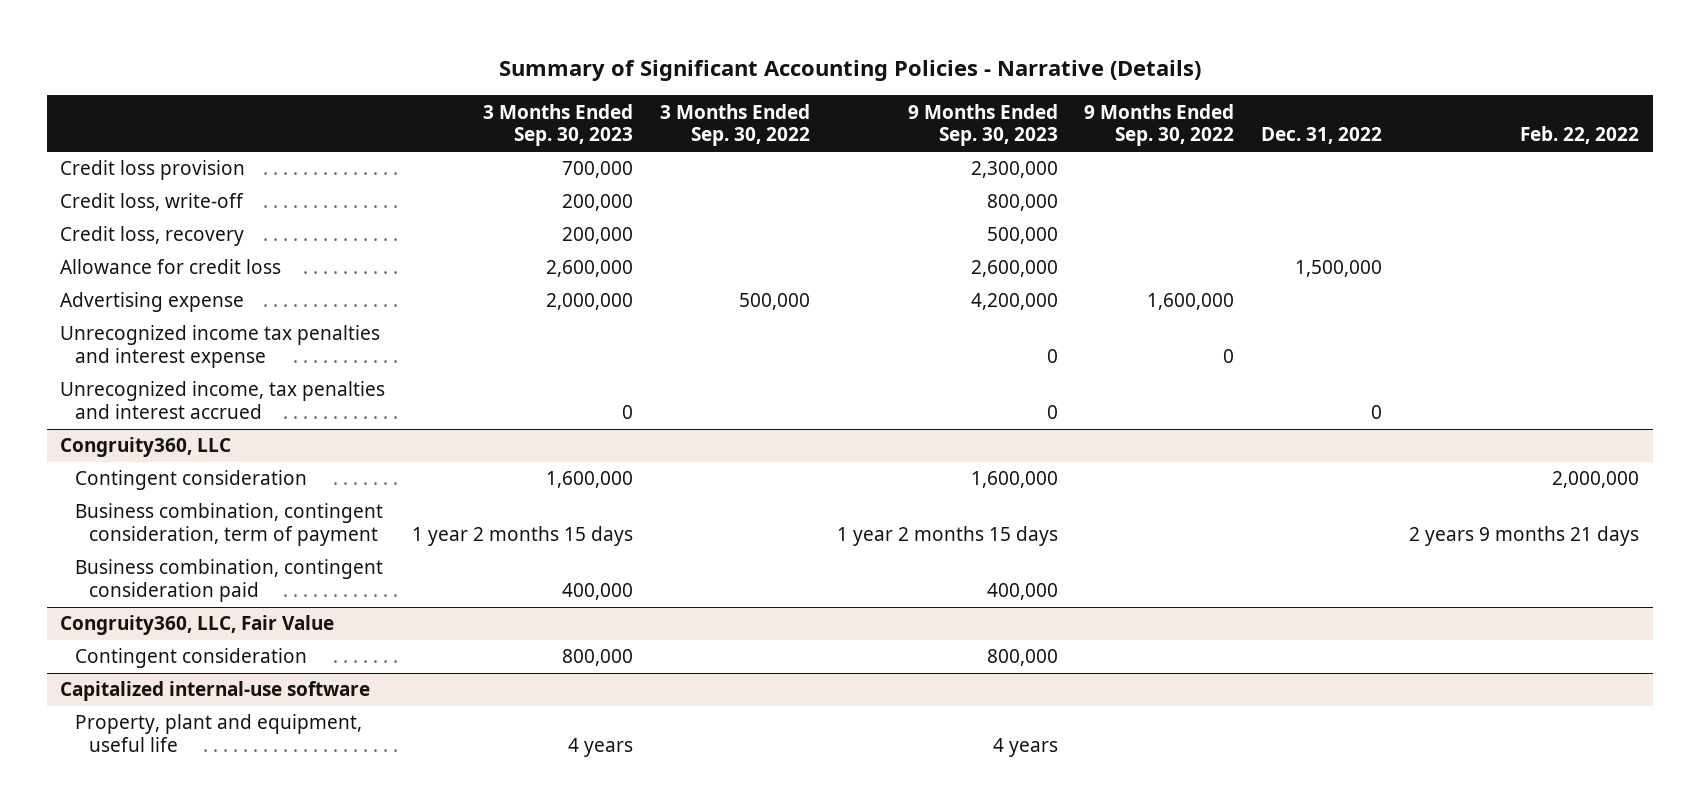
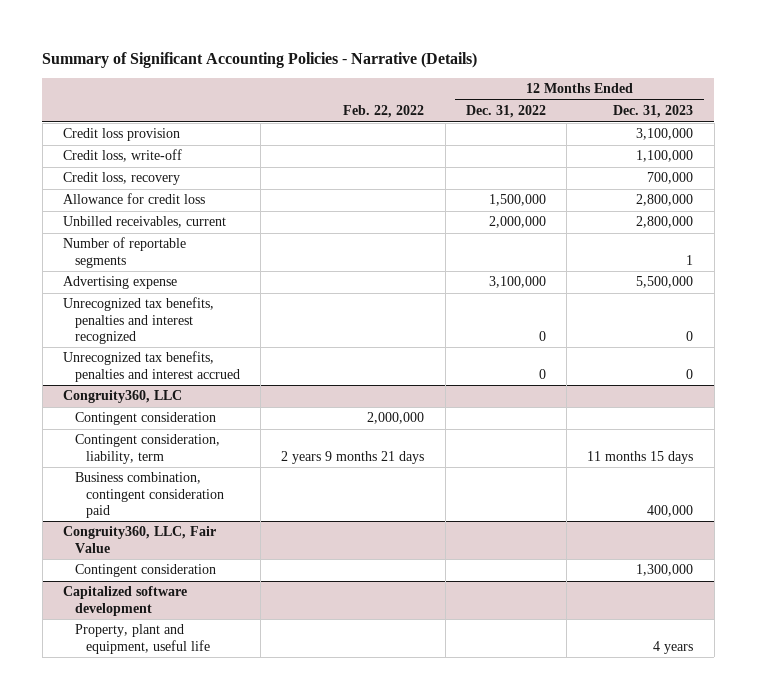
- | 3 Months Ended Sep. 30, 2023 | 3 Months Ended Sep. 30, 2022 | 9 Months Ended Sep. 30, 2023 | 9 Months Ended Sep. 30, 2022 | Dec. 31, 2022 | Feb. 22, 2022
+ | Feb. 22, 2022 | 12 Months Ended Dec. 31, 2022 | 12 Months Ended Dec. 31, 2023
+ Unbilled receivables, current | | 2,000,000 | 2,800,000
+ Number of reportable segments | | | 1
- Unrecognized income tax penalties and interest expense | | | 0 | 0 | |
- Unrecognized income, tax penalties and interest accrued | 0 | | 0 | | 0 |
+ Unrecognized tax benefits, penalties and interest recognized | | 0 | 0
+ Unrecognized tax benefits, penalties and interest accrued | | 0 | 0
@ Congruity360, LLC
- Business combination, contingent consideration, term of payment | 1 year 2 months 15 days | | 1 year 2 months 15 days | | | 2 years 9 months 21 days
+ Contingent consideration, liability, term | 2 years 9 months 21 days | | 11 months 15 days
- Capitalized internal-use software
+ Capitalized software development

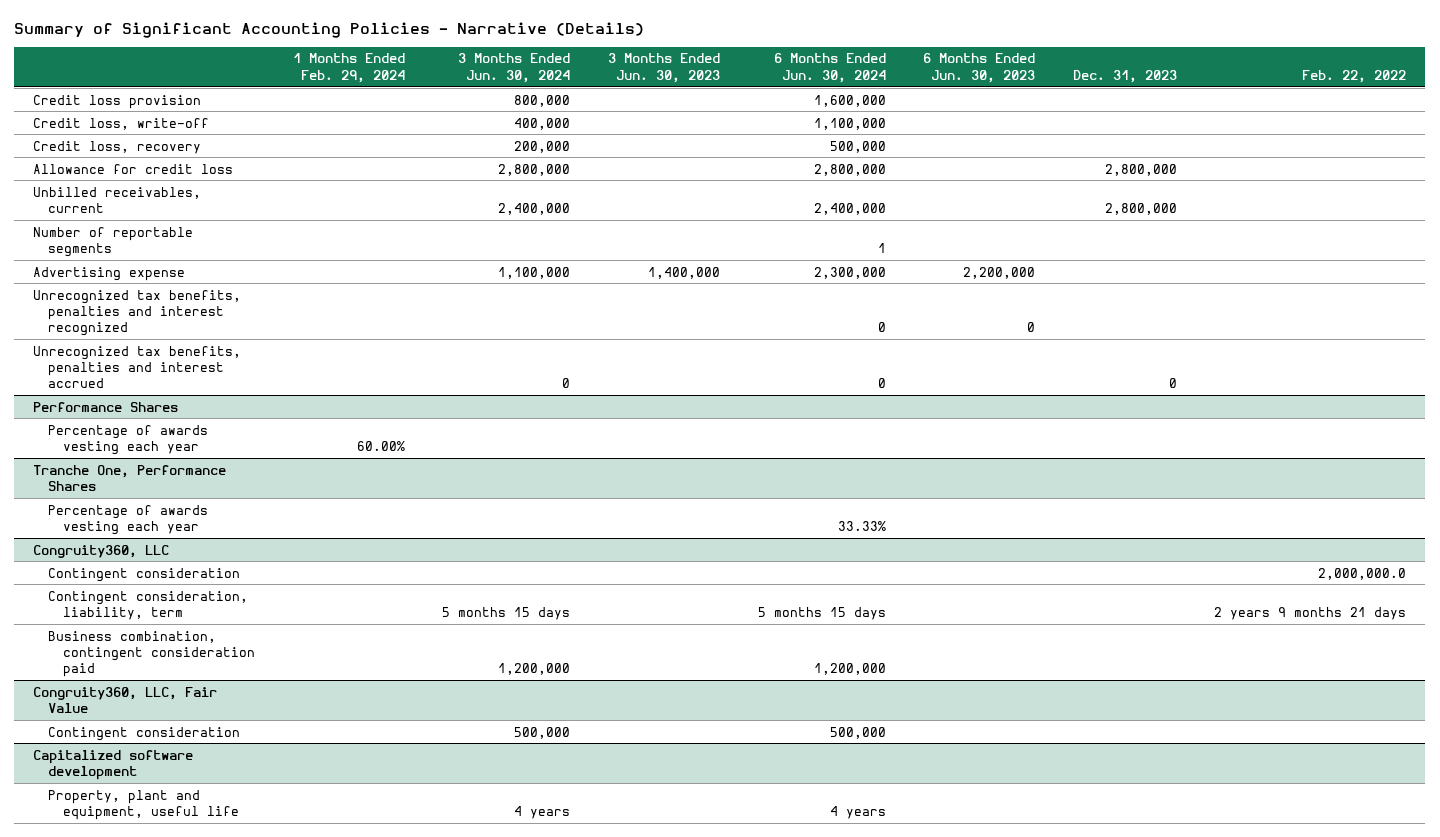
- | Feb. 22, 2022 | 12 Months Ended Dec. 31, 2022 | 12 Months Ended Dec. 31, 2023
+ | 1 Months Ended Feb. 29, 2024 | 3 Months Ended Jun. 30, 2024 | 3 Months Ended Jun. 30, 2023 | 6 Months Ended Jun. 30, 2024 | 6 Months Ended Jun. 30, 2023 | Dec. 31, 2023 | Feb. 22, 2022
+ Performance Shares
+ Percentage of awards vesting each year | 60.00% | | | | | |
+ Tranche One, Performance Shares
+ Percentage of awards vesting each year | | | | 33.33% | | |
@ Congruity360, LLC
- Contingent consideration | 2,000,000 | |
+ Contingent consideration | | | | | | | 2,000,000.0

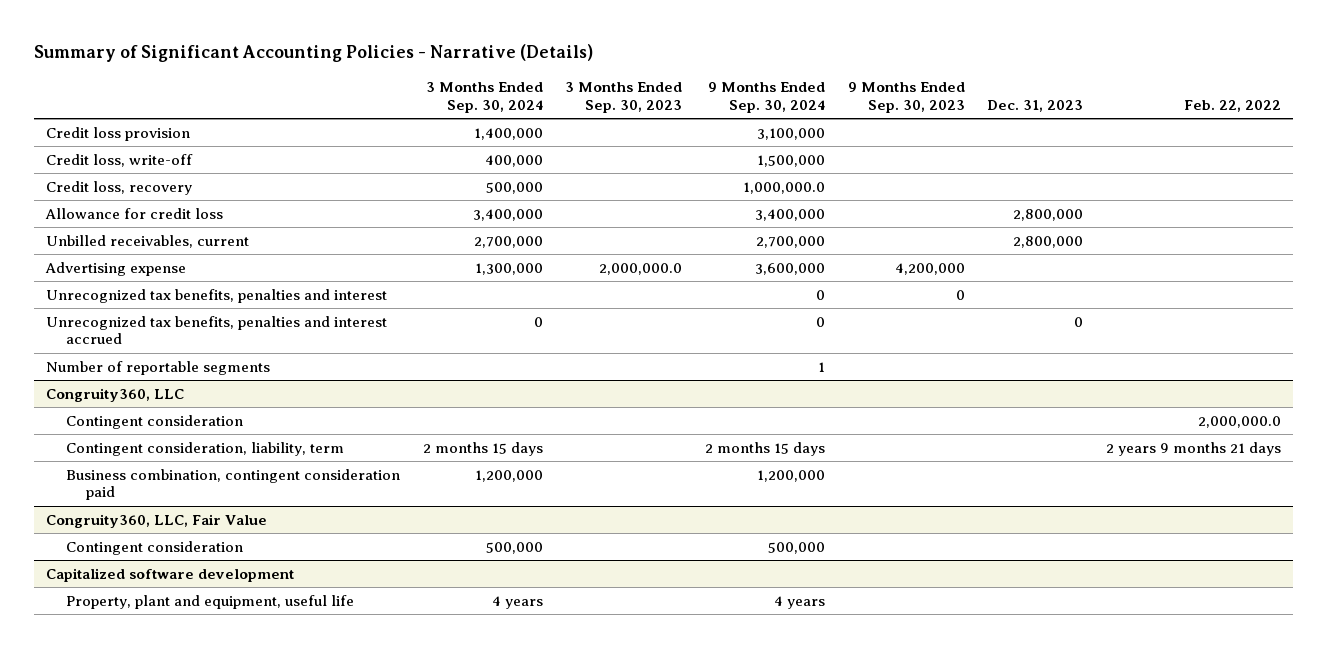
- | 1 Months Ended Feb. 29, 2024 | 3 Months Ended Jun. 30, 2024 | 3 Months Ended Jun. 30, 2023 | 6 Months Ended Jun. 30, 2024 | 6 Months Ended Jun. 30, 2023 | Dec. 31, 2023 | Feb. 22, 2022
+ | 3 Months Ended Sep. 30, 2024 | 3 Months Ended Sep. 30, 2023 | 9 Months Ended Sep. 30, 2024 | 9 Months Ended Sep. 30, 2023 | Dec. 31, 2023 | Feb. 22, 2022
- Unrecognized tax benefits, penalties and interest recognized | | | | 0 | 0 | |
+ Unrecognized tax benefits, penalties and interest | | | 0 | 0 | |
- Performance Shares
- Percentage of awards vesting each year | 60.00% | | | | | |
- Tranche One, Performance Shares
- Percentage of awards vesting each year | | | | 33.33% | | |
moved down: Number of reportable segments | | | 1 | | |

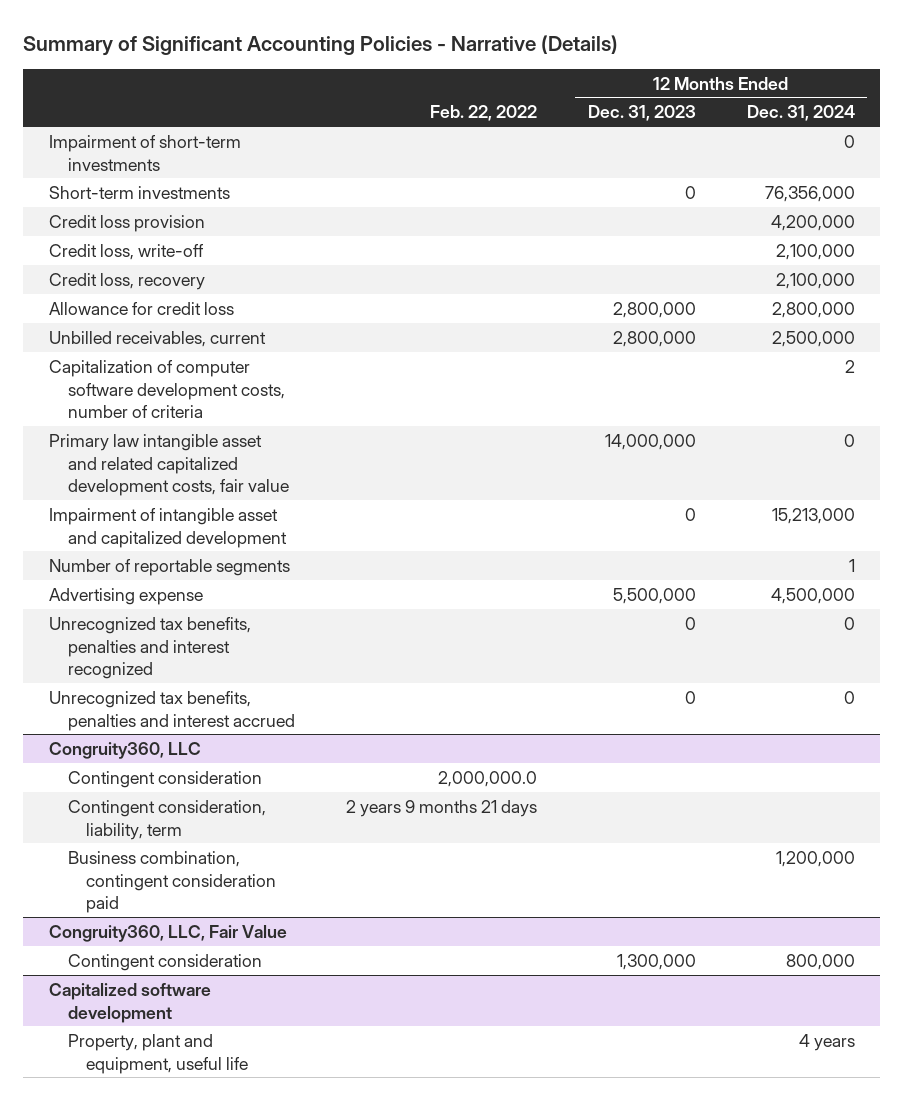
- | 3 Months Ended Sep. 30, 2024 | 3 Months Ended Sep. 30, 2023 | 9 Months Ended Sep. 30, 2024 | 9 Months Ended Sep. 30, 2023 | Dec. 31, 2023 | Feb. 22, 2022
+ | Feb. 22, 2022 | 12 Months Ended Dec. 31, 2023 | 12 Months Ended Dec. 31, 2024
+ Impairment of short-term investments | | | 0
+ Short-term investments | | 0 | 76,356,000
+ Capitalization of computer software development costs, number of criteria | | | 2
+ Primary law intangible asset and related capitalized development costs, fair value | | 14,000,000 | 0
+ Impairment of intangible asset and capitalized development | | 0 | 15,213,000
moved up: Number of reportable segments | | | 1
- Unrecognized tax benefits, penalties and interest | | | 0 | 0 | |
+ Unrecognized tax benefits, penalties and interest recognized | | 0 | 0

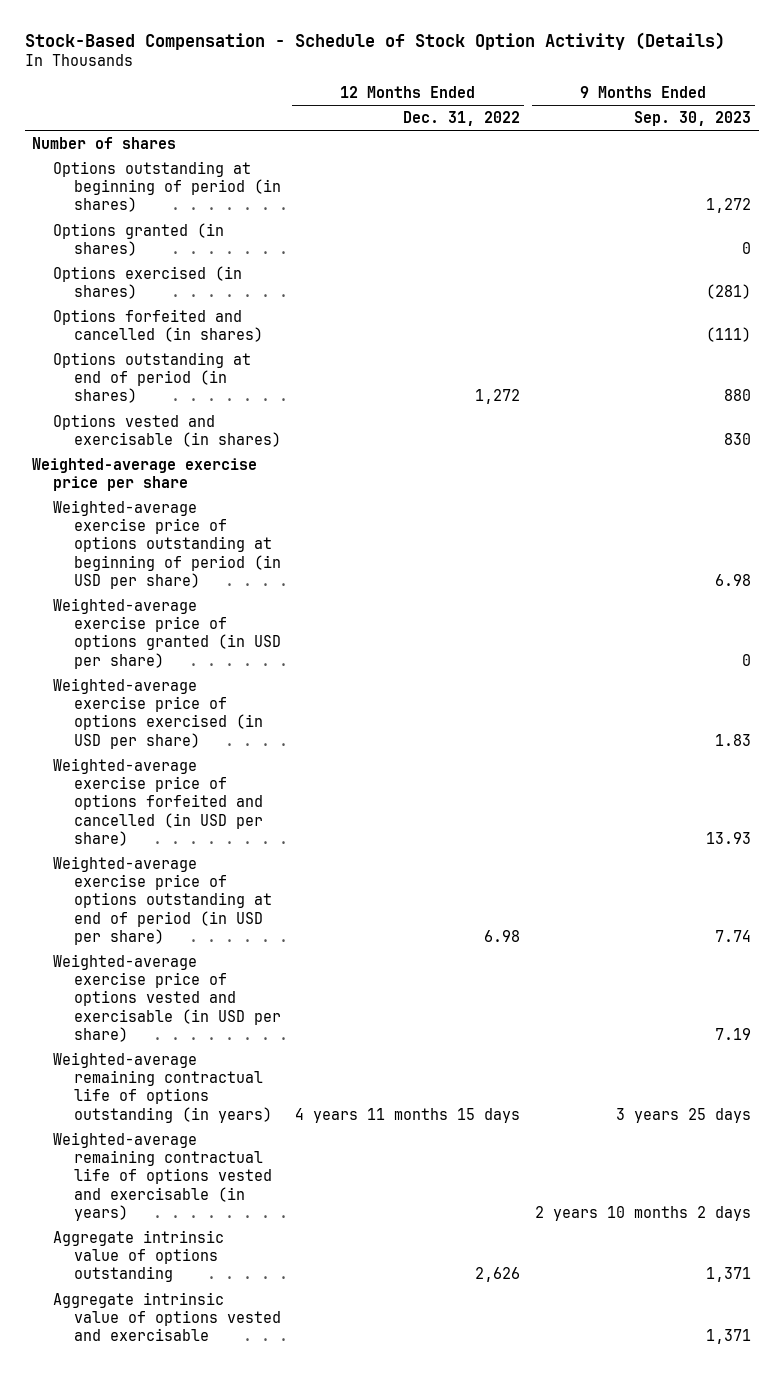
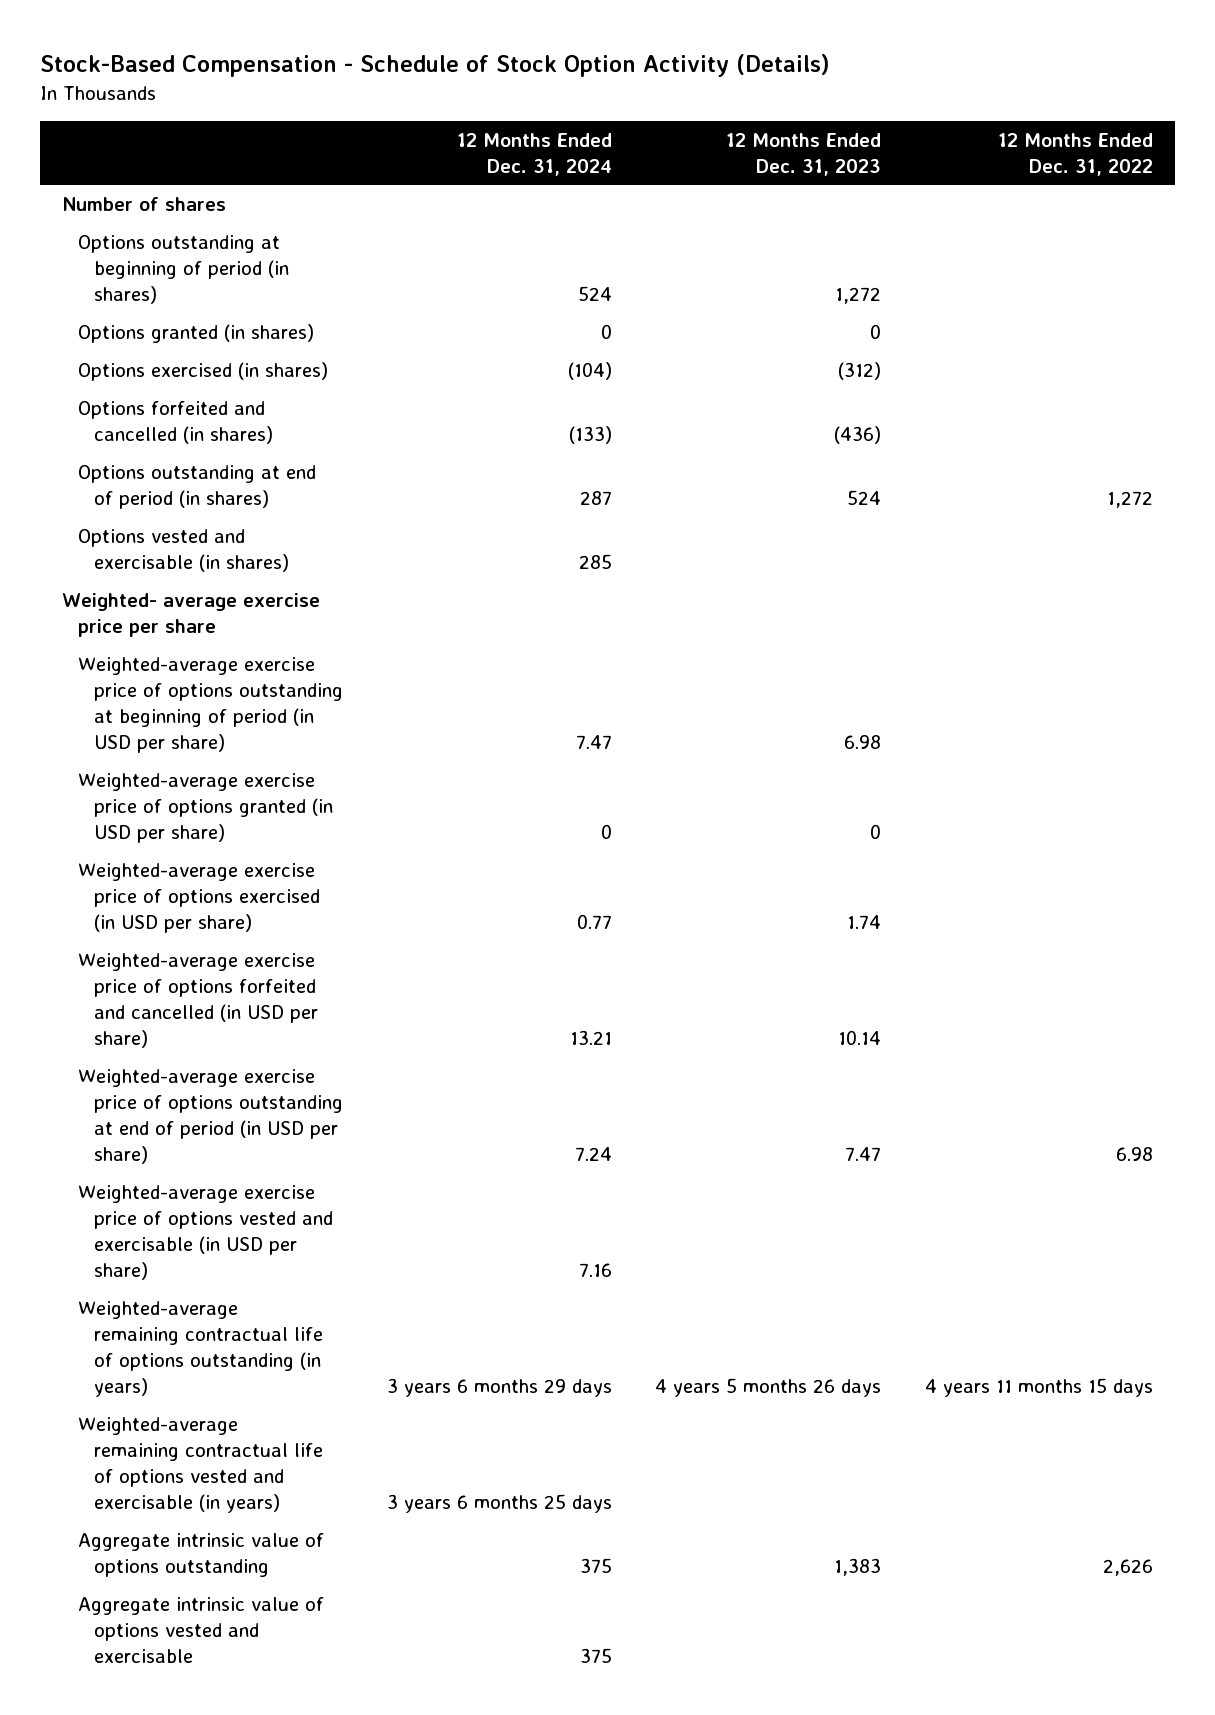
- | 12 Months Ended Dec. 31, 2022 | 9 Months Ended Sep. 30, 2023
+ | 12 Months Ended Dec. 31, 2024 | 12 Months Ended Dec. 31, 2023 | 12 Months Ended Dec. 31, 2022
- Weighted-average exercise price per share
+ Weighted- average exercise price per share

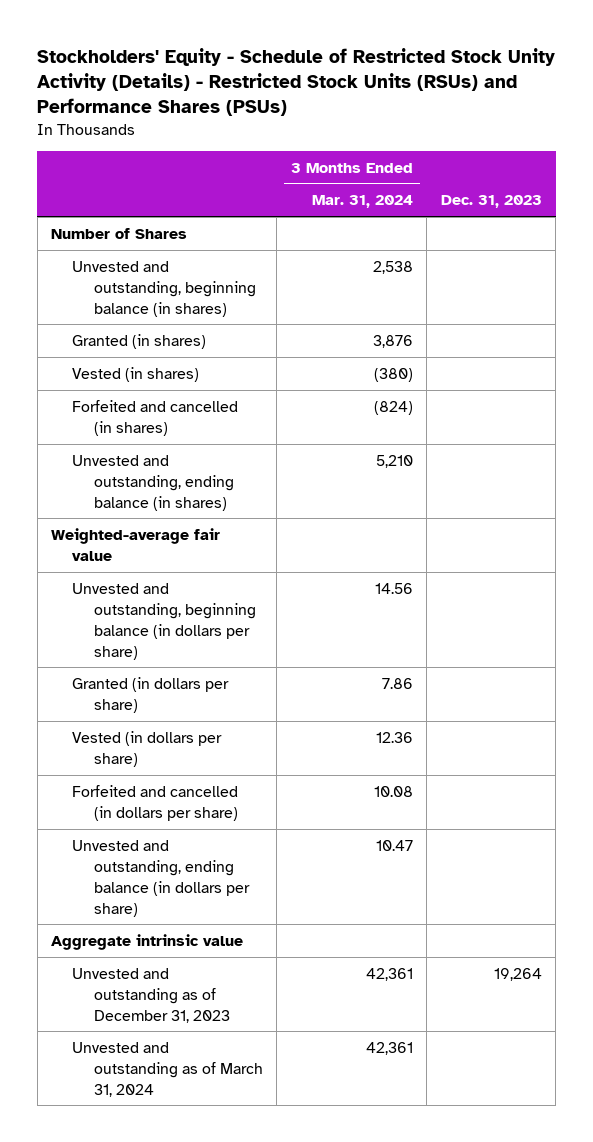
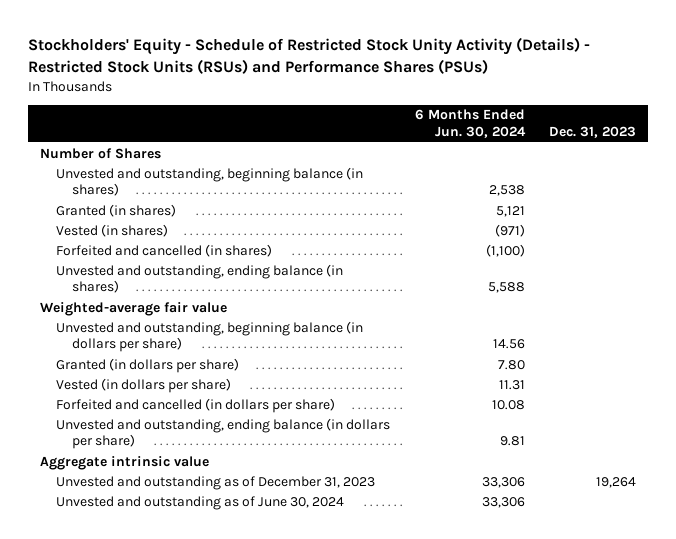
- | 3 Months Ended Mar. 31, 2024 | Dec. 31, 2023
+ | 6 Months Ended Jun. 30, 2024 | Dec. 31, 2023
- Unvested and outstanding as of March 31, 2024 | 42,361 |
+ Unvested and outstanding as of June 30, 2024 | 33,306 |

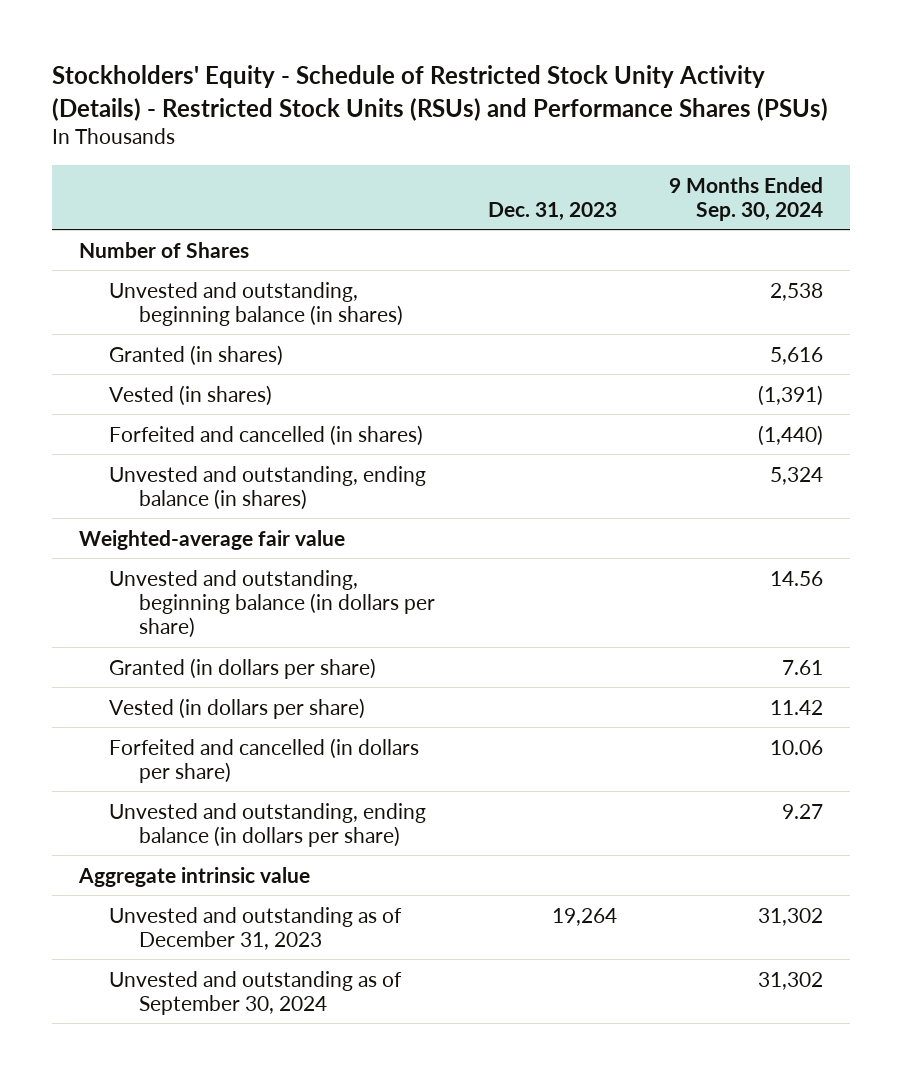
- | 6 Months Ended Jun. 30, 2024 | Dec. 31, 2023
+ | Dec. 31, 2023 | 9 Months Ended Sep. 30, 2024
- Unvested and outstanding as of June 30, 2024 | 33,306 |
+ Unvested and outstanding as of September 30, 2024 | | 31,302

